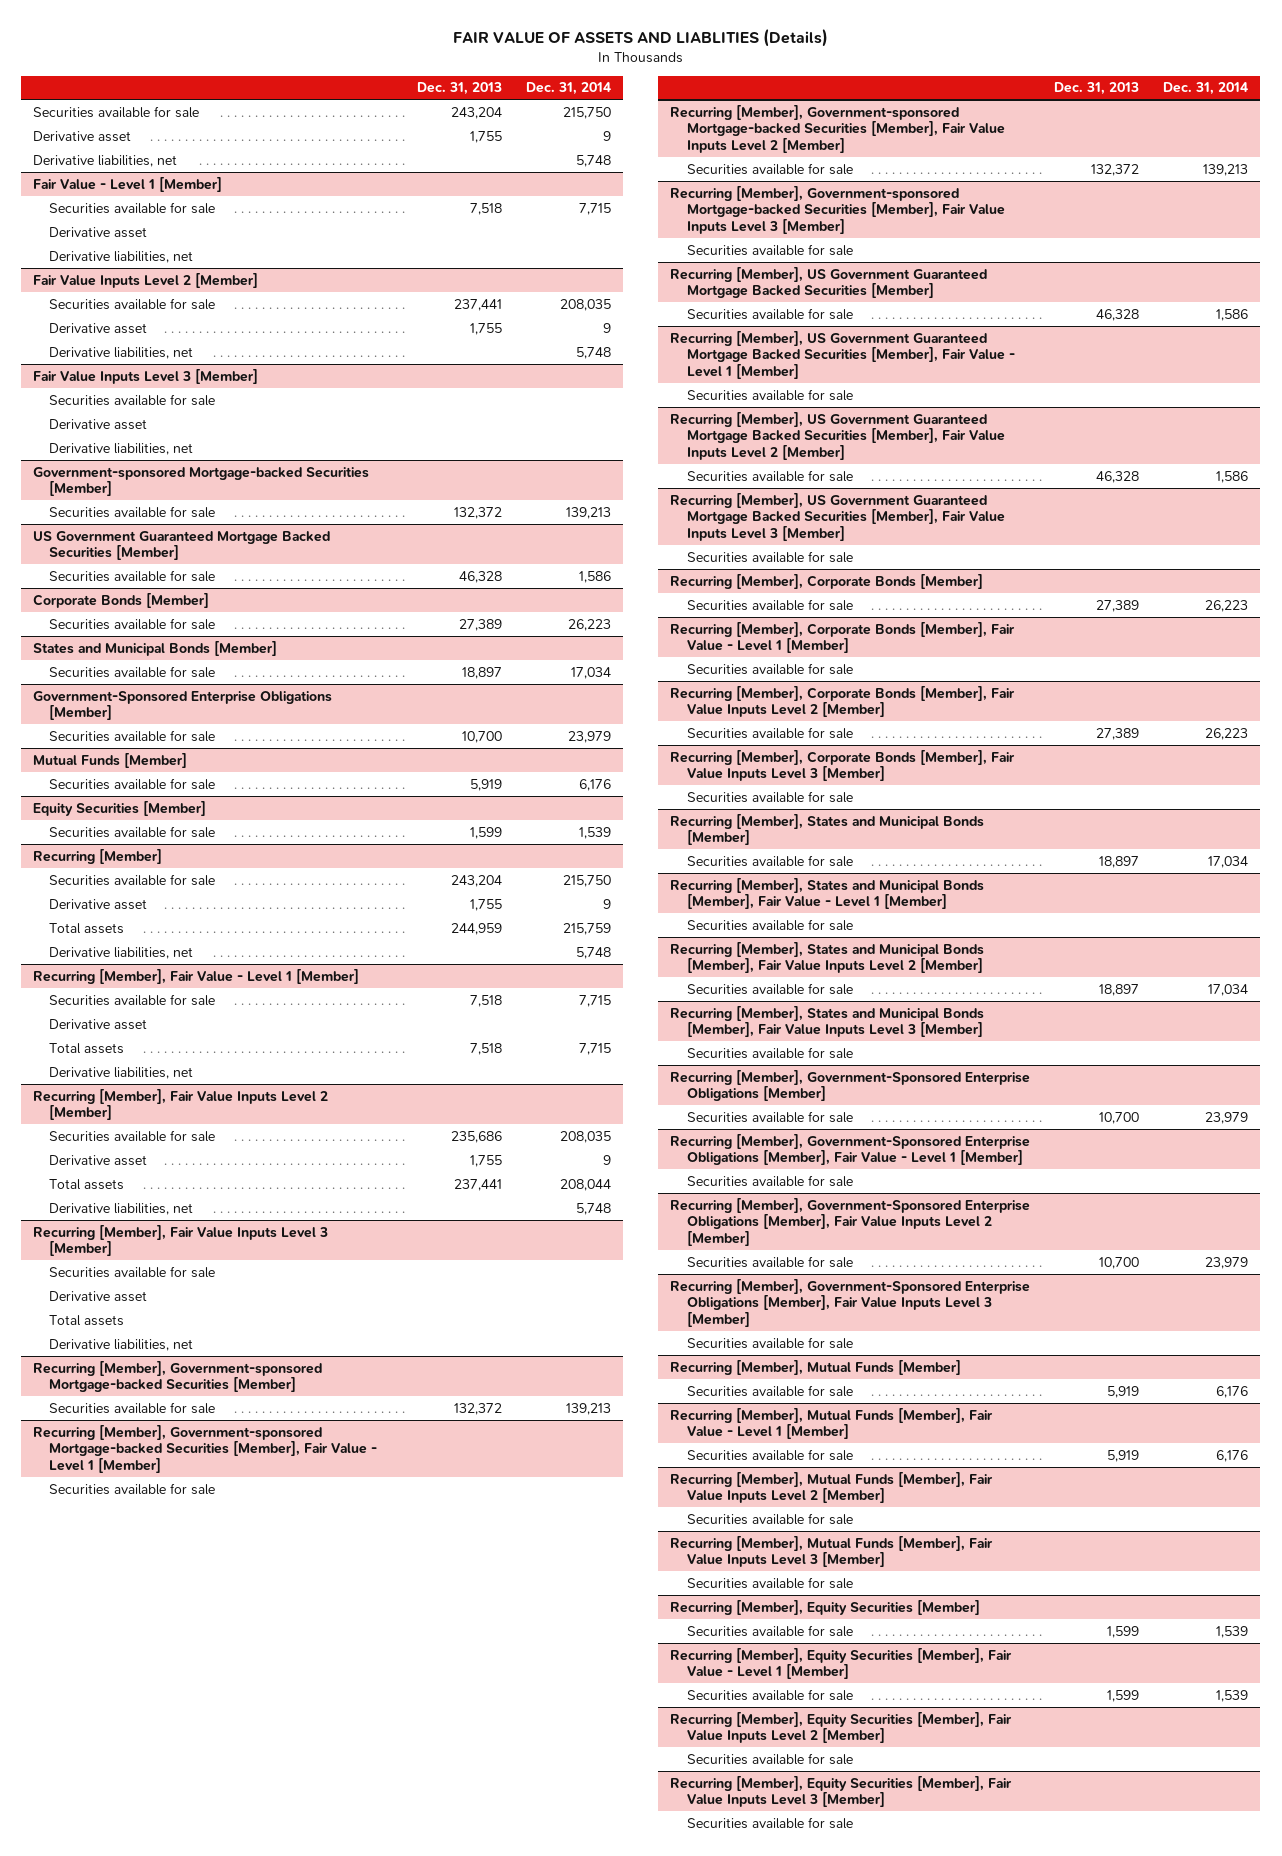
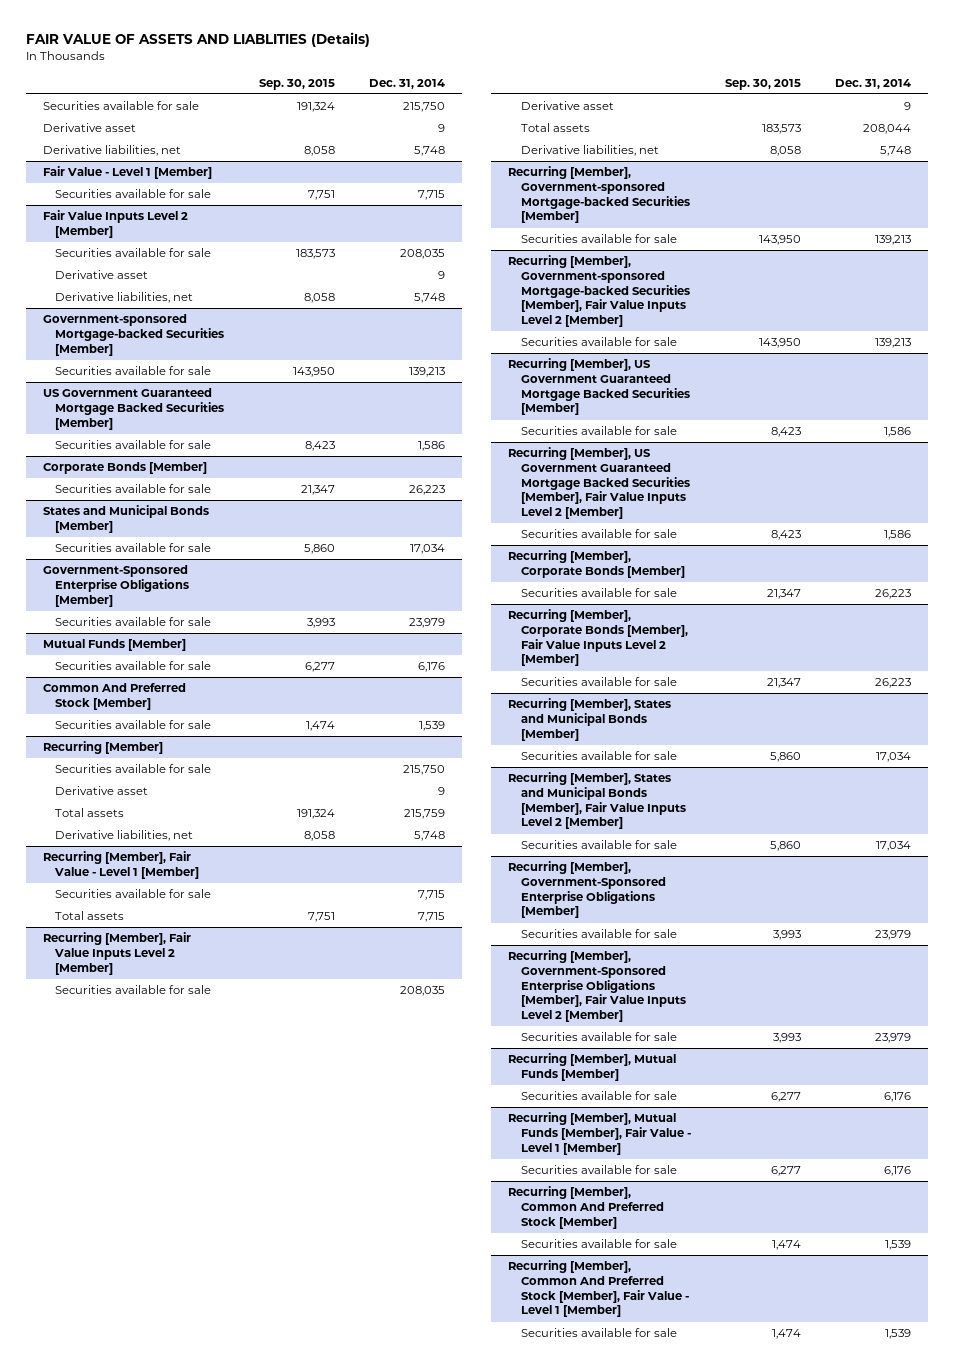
- | Dec. 31, 2013 | Dec. 31, 2014
+ | Sep. 30, 2015 | Dec. 31, 2014
@ Fair Value - Level 1 [Member]
- Derivative asset
- Derivative liabilities, net
- Fair Value Inputs Level 3 [Member]
- Securities available for sale
- Derivative asset
- Derivative liabilities, net
- Equity Securities [Member]
+ Common And Preferred Stock [Member]
@ Recurring [Member], Fair Value - Level 1 [Member]
- Derivative asset
- Derivative liabilities, net
- Recurring [Member], Fair Value Inputs Level 3 [Member]
- Securities available for sale
- Derivative asset
- Total assets
- Derivative liabilities, net
- Recurring [Member], Government-sponsored Mortgage-backed Securities [Member], Fair Value - Level 1 [Member]
- Securities available for sale
- Recurring [Member], Government-sponsored Mortgage-backed Securities [Member], Fair Value Inputs Level 3 [Member]
- Securities available for sale
- Recurring [Member], US Government Guaranteed Mortgage Backed Securities [Member], Fair Value - Level 1 [Member]
- Securities available for sale
- Recurring [Member], US Government Guaranteed Mortgage Backed Securities [Member], Fair Value Inputs Level 3 [Member]
- Securities available for sale
- Recurring [Member], Corporate Bonds [Member], Fair Value - Level 1 [Member]
- Securities available for sale
- Recurring [Member], Corporate Bonds [Member], Fair Value Inputs Level 3 [Member]
- Securities available for sale
- Recurring [Member], States and Municipal Bonds [Member], Fair Value - Level 1 [Member]
- Securities available for sale
- Recurring [Member], States and Municipal Bonds [Member], Fair Value Inputs Level 3 [Member]
- Securities available for sale
- Recurring [Member], Government-Sponsored Enterprise Obligations [Member], Fair Value - Level 1 [Member]
- Securities available for sale
- Recurring [Member], Government-Sponsored Enterprise Obligations [Member], Fair Value Inputs Level 3 [Member]
- Securities available for sale
- Recurring [Member], Mutual Funds [Member], Fair Value Inputs Level 2 [Member]
- Securities available for sale
- Recurring [Member], Mutual Funds [Member], Fair Value Inputs Level 3 [Member]
- Securities available for sale
- Recurring [Member], Equity Securities [Member]
+ Recurring [Member], Common And Preferred Stock [Member]
- Recurring [Member], Equity Securities [Member], Fair Value - Level 1 [Member]
+ Recurring [Member], Common And Preferred Stock [Member], Fair Value - Level 1 [Member]
- Recurring [Member], Equity Securities [Member], Fair Value Inputs Level 2 [Member]
- Securities available for sale
- Recurring [Member], Equity Securities [Member], Fair Value Inputs Level 3 [Member]
- Securities available for sale

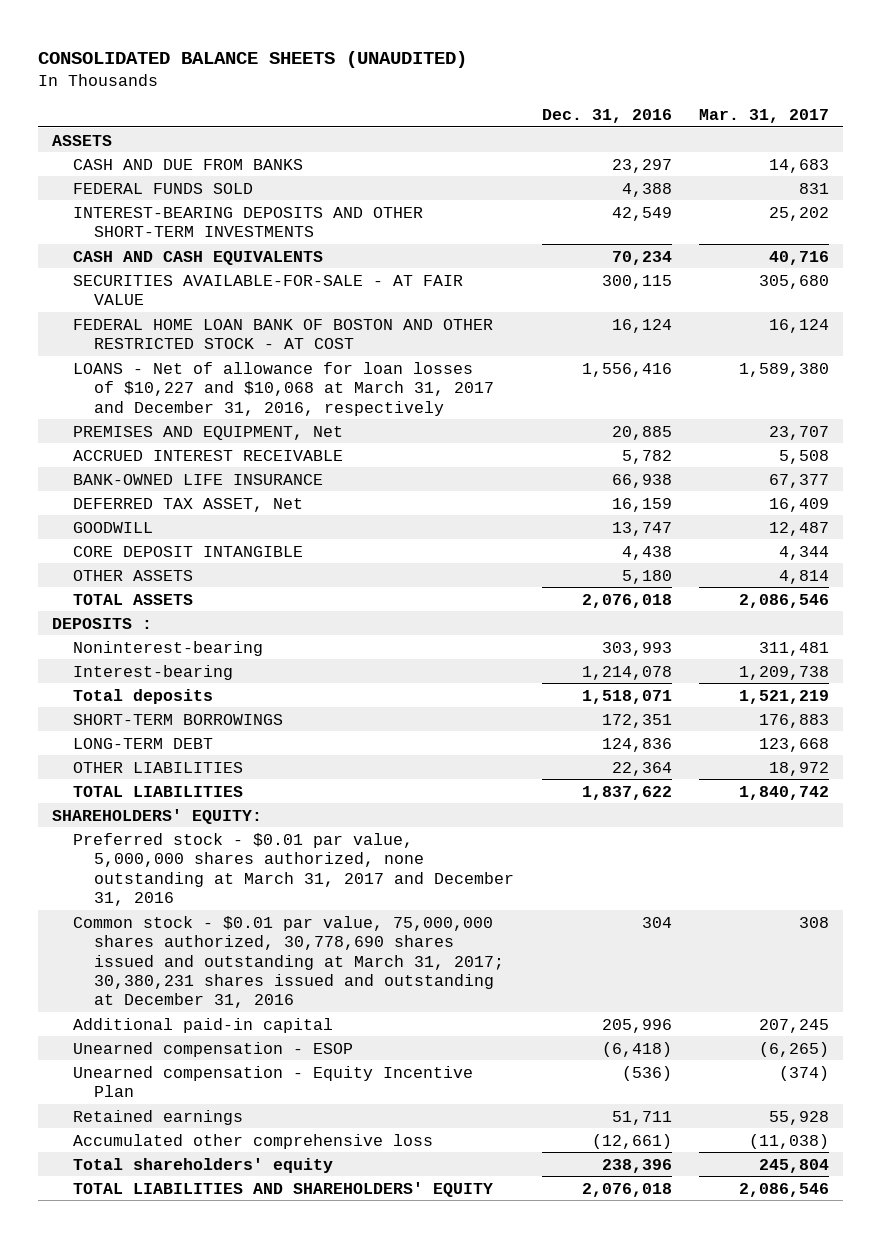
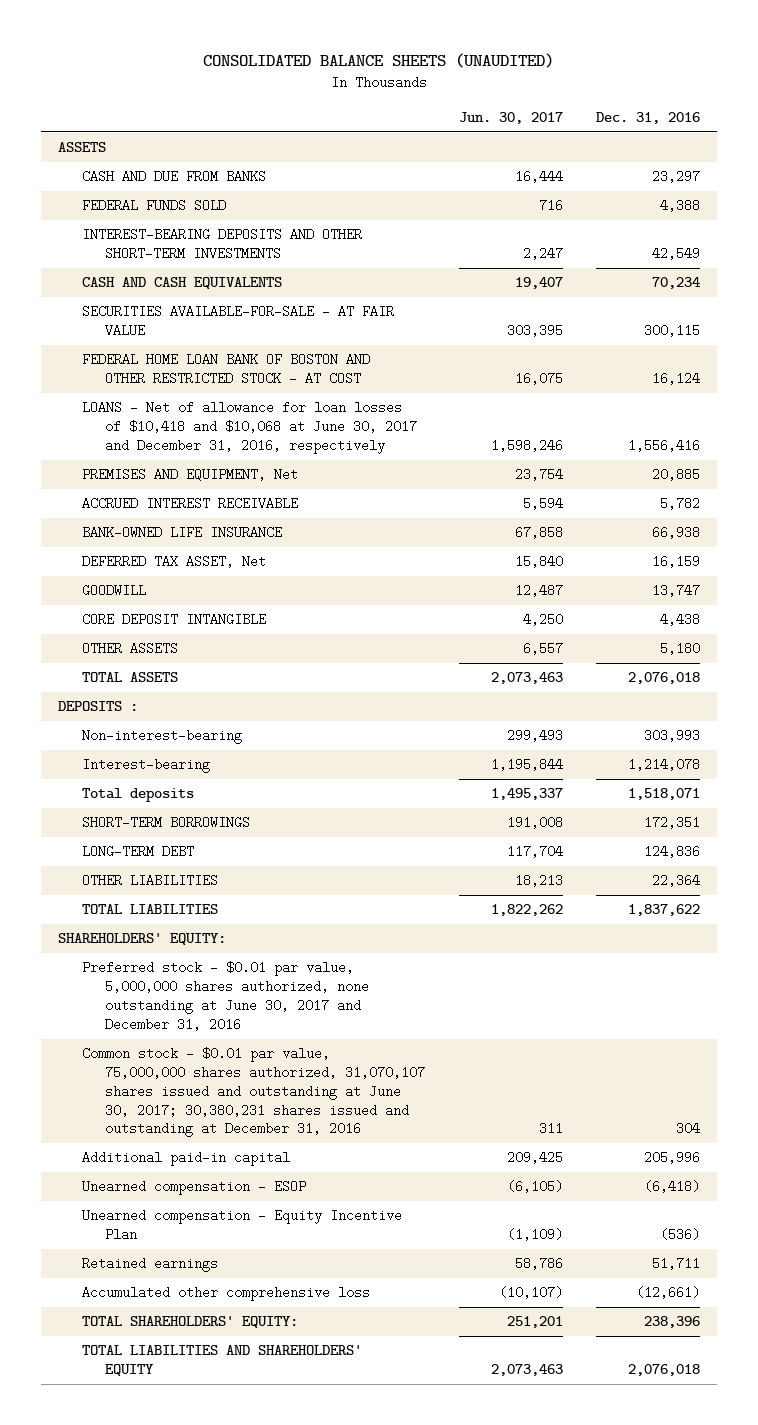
- | Dec. 31, 2016 | Mar. 31, 2017
+ | Jun. 30, 2017 | Dec. 31, 2016
- LOANS - Net of allowance for loan losses of $10,227 and $10,068 at March 31, 2017 and December 31, 2016, respectively | 1,556,416 | 1,589,380
+ LOANS - Net of allowance for loan losses of $10,418 and $10,068 at June 30, 2017 and December 31, 2016, respectively | 1,598,246 | 1,556,416
- Noninterest-bearing | 303,993 | 311,481
+ Non-interest-bearing | 299,493 | 303,993
- Preferred stock - $0.01 par value, 5,000,000 shares authorized, none outstanding at March 31, 2017 and December 31, 2016
- Common stock - $0.01 par value, 75,000,000 shares authorized, 30,778,690 shares issued and outstanding at March 31, 2017; 30,380,231 shares issued and outstanding at December 31, 2016 | 304 | 308
+ Preferred stock - $0.01 par value, 5,000,000 shares authorized, none outstanding at June 30, 2017 and December 31, 2016
+ Common stock - $0.01 par value, 75,000,000 shares authorized, 31,070,107 shares issued and outstanding at June 30, 2017; 30,380,231 shares issued and outstanding at December 31, 2016 | 311 | 304
- Total shareholders' equity | 238,396 | 245,804
+ TOTAL SHAREHOLDERS' EQUITY: | 251,201 | 238,396

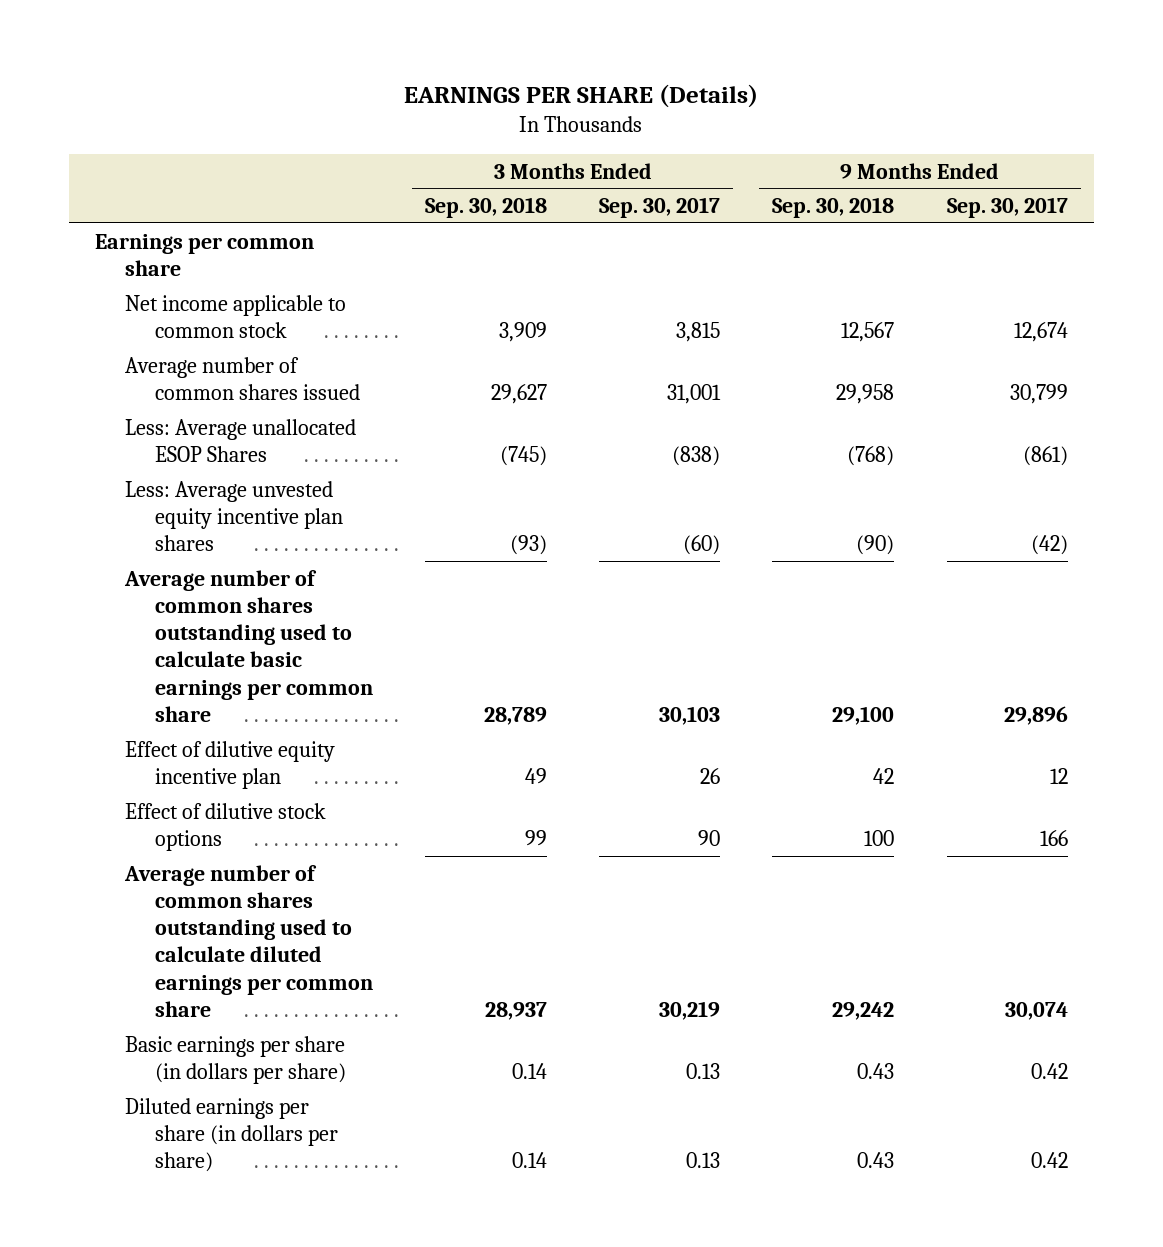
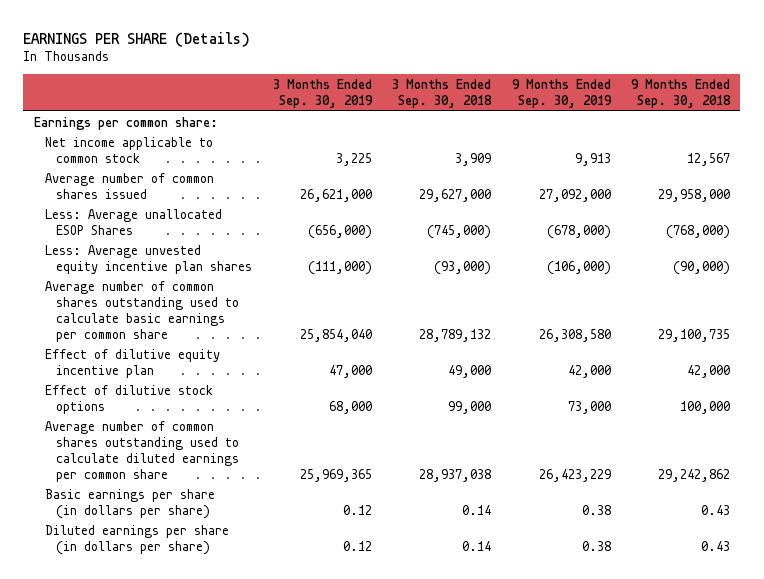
- | 3 Months Ended Sep. 30, 2018 | 3 Months Ended Sep. 30, 2017 | 9 Months Ended Sep. 30, 2018 | 9 Months Ended Sep. 30, 2017
+ | 3 Months Ended Sep. 30, 2019 | 3 Months Ended Sep. 30, 2018 | 9 Months Ended Sep. 30, 2019 | 9 Months Ended Sep. 30, 2018
- Earnings per common share
+ Earnings per common share:
- Average number of common shares issued | 29,627 | 31,001 | 29,958 | 30,799
- Less: Average unallocated ESOP Shares | (745) | (838) | (768) | (861)
- Less: Average unvested equity incentive plan shares | (93) | (60) | (90) | (42)
- Average number of common shares outstanding used to calculate basic earnings per common share | 28,789 | 30,103 | 29,100 | 29,896
- Effect of dilutive equity incentive plan | 49 | 26 | 42 | 12
- Effect of dilutive stock options | 99 | 90 | 100 | 166
- Average number of common shares outstanding used to calculate diluted earnings per common share | 28,937 | 30,219 | 29,242 | 30,074
+ Average number of common shares issued | 26,621,000 | 29,627,000 | 27,092,000 | 29,958,000
+ Less: Average unallocated ESOP Shares | (656,000) | (745,000) | (678,000) | (768,000)
+ Less: Average unvested equity incentive plan shares | (111,000) | (93,000) | (106,000) | (90,000)
+ Average number of common shares outstanding used to calculate basic earnings per common share | 25,854,040 | 28,789,132 | 26,308,580 | 29,100,735
+ Effect of dilutive equity incentive plan | 47,000 | 49,000 | 42,000 | 42,000
+ Effect of dilutive stock options | 68,000 | 99,000 | 73,000 | 100,000
+ Average number of common shares outstanding used to calculate diluted earnings per common share | 25,969,365 | 28,937,038 | 26,423,229 | 29,242,862

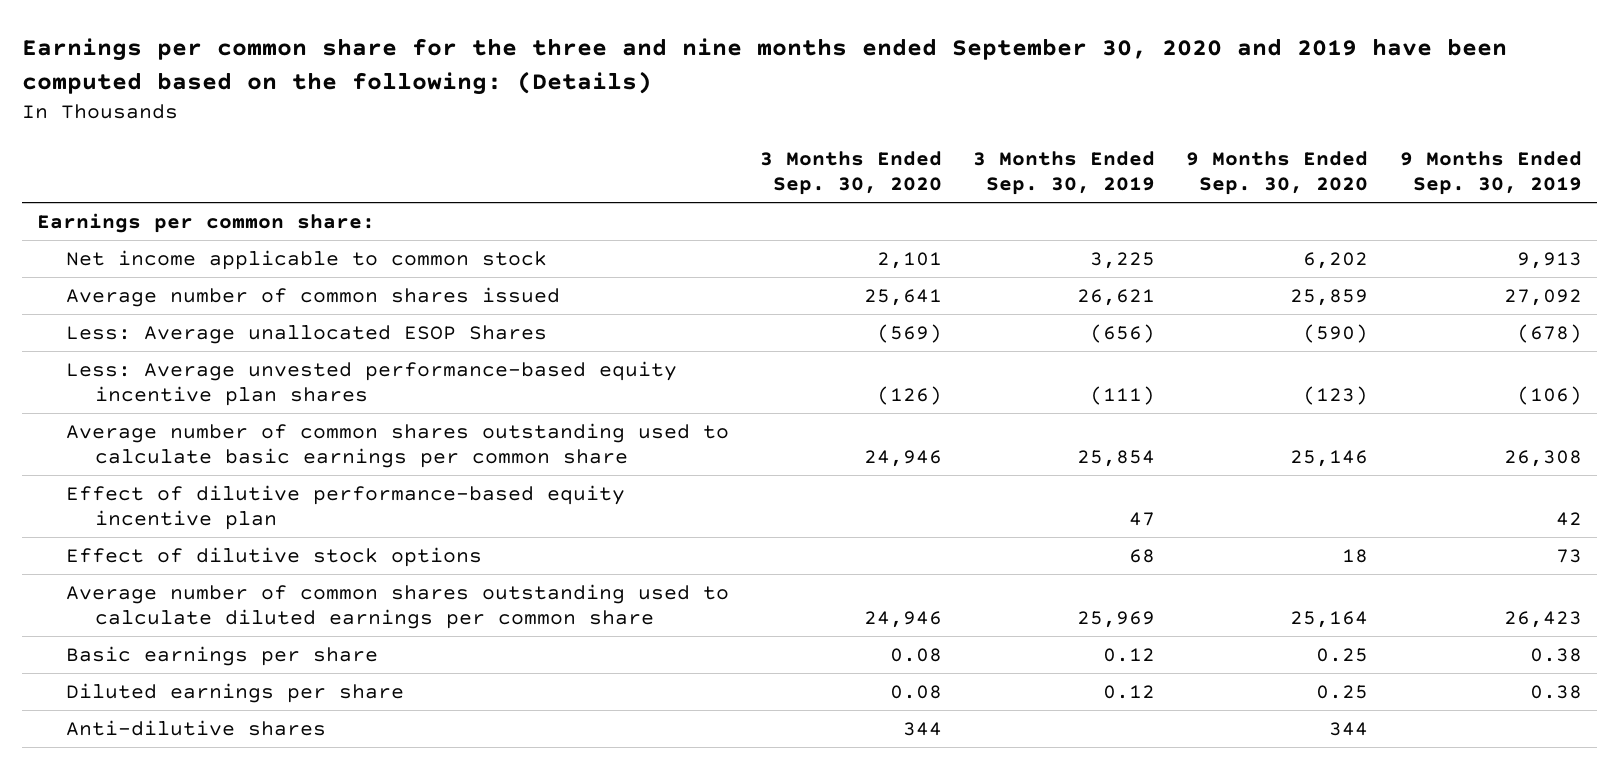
- EARNINGS PER SHARE (Details)
+ Earnings per common share for the three and nine months ended September 30, 2020 and 2019 have been computed based on the following: (Details)
- | 3 Months Ended Sep. 30, 2019 | 3 Months Ended Sep. 30, 2018 | 9 Months Ended Sep. 30, 2019 | 9 Months Ended Sep. 30, 2018
+ | 3 Months Ended Sep. 30, 2020 | 3 Months Ended Sep. 30, 2019 | 9 Months Ended Sep. 30, 2020 | 9 Months Ended Sep. 30, 2019
- Average number of common shares issued | 26,621,000 | 29,627,000 | 27,092,000 | 29,958,000
- Less: Average unallocated ESOP Shares | (656,000) | (745,000) | (678,000) | (768,000)
- Less: Average unvested equity incentive plan shares | (111,000) | (93,000) | (106,000) | (90,000)
- Average number of common shares outstanding used to calculate basic earnings per common share | 25,854,040 | 28,789,132 | 26,308,580 | 29,100,735
- Effect of dilutive equity incentive plan | 47,000 | 49,000 | 42,000 | 42,000
- Effect of dilutive stock options | 68,000 | 99,000 | 73,000 | 100,000
- Average number of common shares outstanding used to calculate diluted earnings per common share | 25,969,365 | 28,937,038 | 26,423,229 | 29,242,862
- Basic earnings per share (in dollars per share) | 0.12 | 0.14 | 0.38 | 0.43
- Diluted earnings per share (in dollars per share) | 0.12 | 0.14 | 0.38 | 0.43
+ Average number of common shares issued | 25,641 | 26,621 | 25,859 | 27,092
+ Less: Average unallocated ESOP Shares | (569) | (656) | (590) | (678)
+ Less: Average unvested performance-based equity incentive plan shares | (126) | (111) | (123) | (106)
+ Average number of common shares outstanding used to calculate basic earnings per common share | 24,946 | 25,854 | 25,146 | 26,308
+ Effect of dilutive performance-based equity incentive plan | | 47 | | 42
+ Effect of dilutive stock options | | 68 | 18 | 73
+ Average number of common shares outstanding used to calculate diluted earnings per common share | 24,946 | 25,969 | 25,164 | 26,423
+ Basic earnings per share | 0.08 | 0.12 | 0.25 | 0.38
+ Diluted earnings per share | 0.08 | 0.12 | 0.25 | 0.38
+ Anti-dilutive shares | 344 | | 344 |

